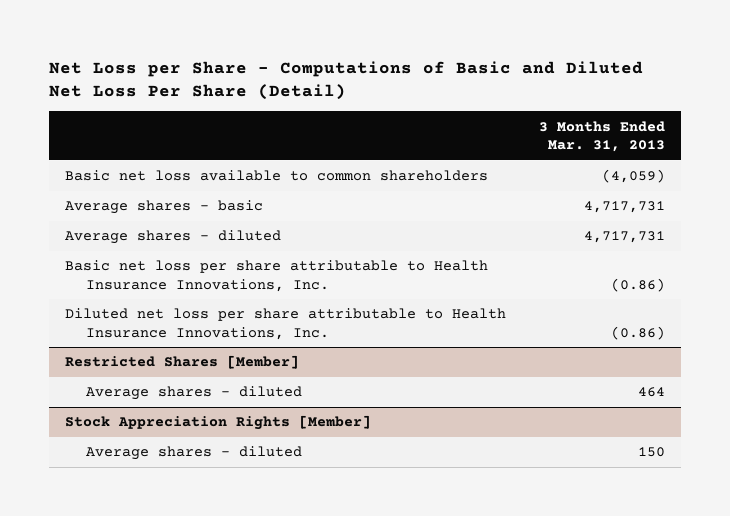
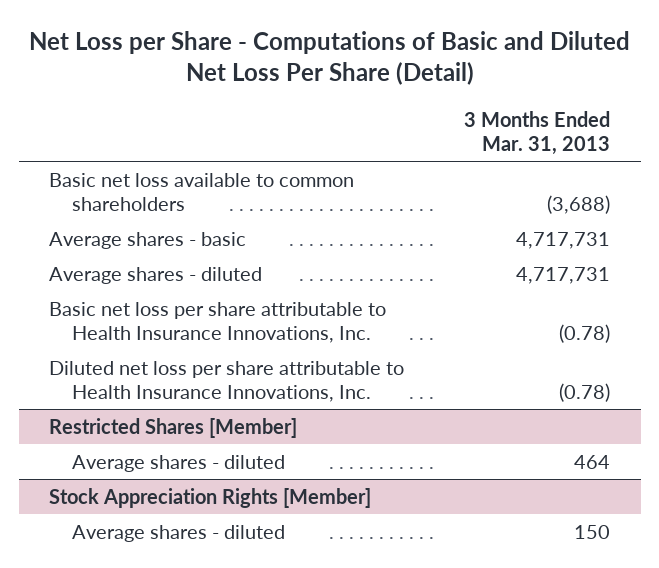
- Basic net loss available to common shareholders | (4,059)
+ Basic net loss available to common shareholders | (3,688)
- Basic net loss per share attributable to Health Insurance Innovations, Inc. | (0.86)
- Diluted net loss per share attributable to Health Insurance Innovations, Inc. | (0.86)
+ Basic net loss per share attributable to Health Insurance Innovations, Inc. | (0.78)
+ Diluted net loss per share attributable to Health Insurance Innovations, Inc. | (0.78)

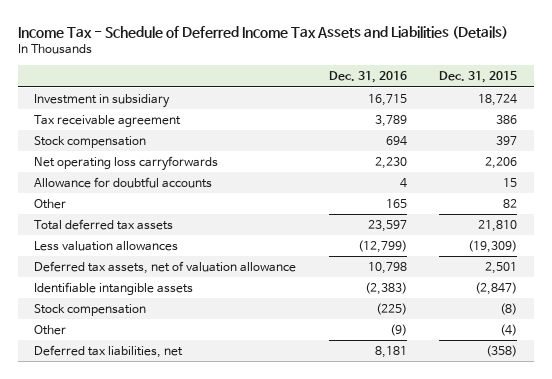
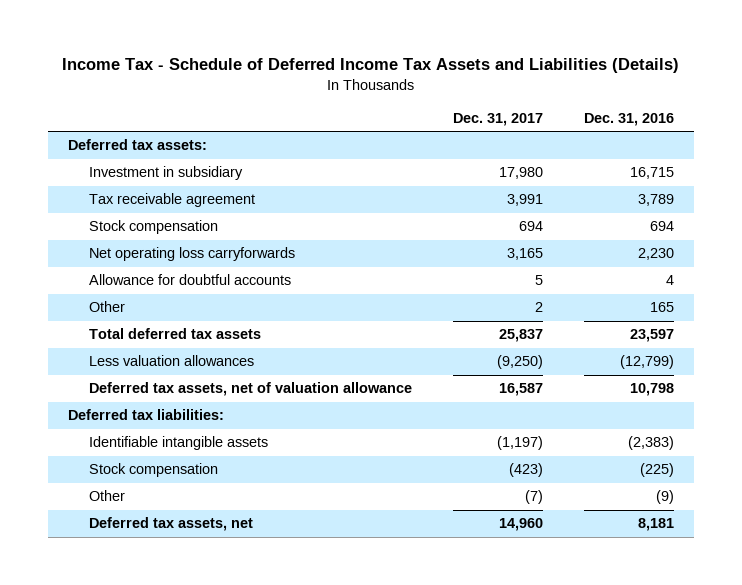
- | Dec. 31, 2016 | Dec. 31, 2015
+ | Dec. 31, 2017 | Dec. 31, 2016
+ Deferred tax assets:
+ Deferred tax liabilities:
- Deferred tax liabilities, net | 8,181 | (358)
+ Deferred tax assets, net | 14,960 | 8,181

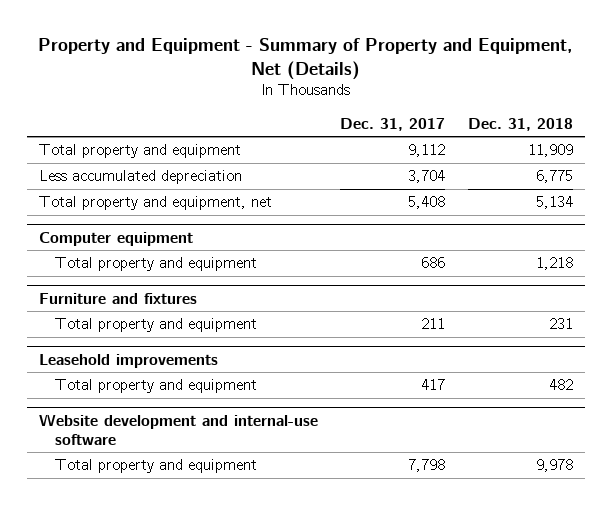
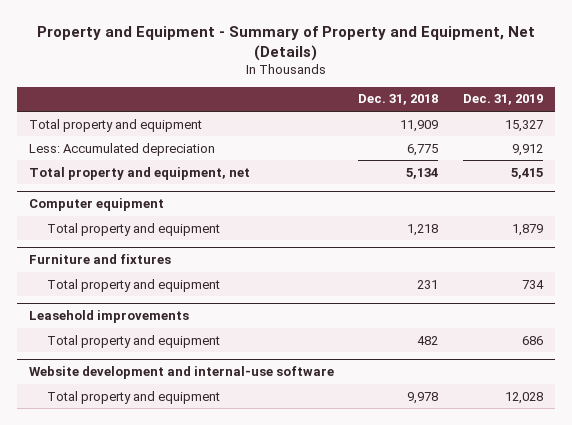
- | Dec. 31, 2017 | Dec. 31, 2018
+ | Dec. 31, 2018 | Dec. 31, 2019
- Less accumulated depreciation | 3,704 | 6,775
+ Less: Accumulated depreciation | 6,775 | 9,912

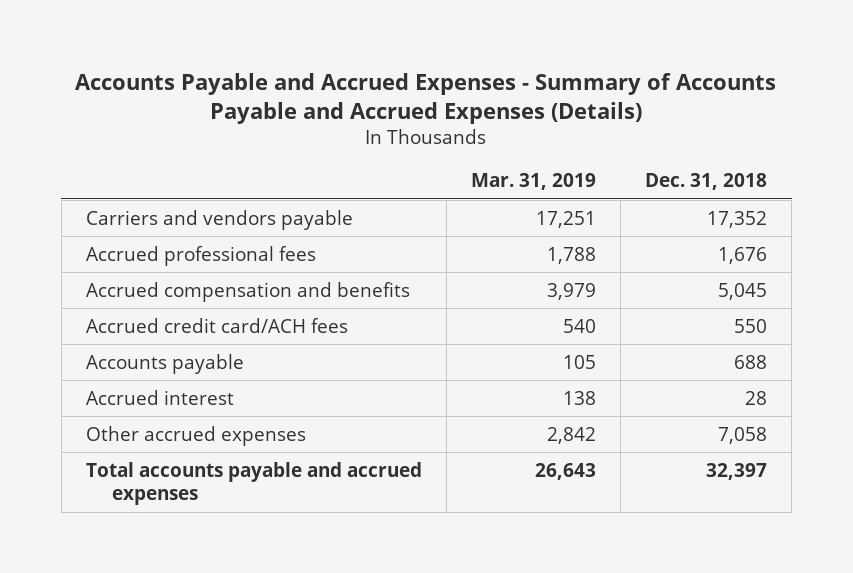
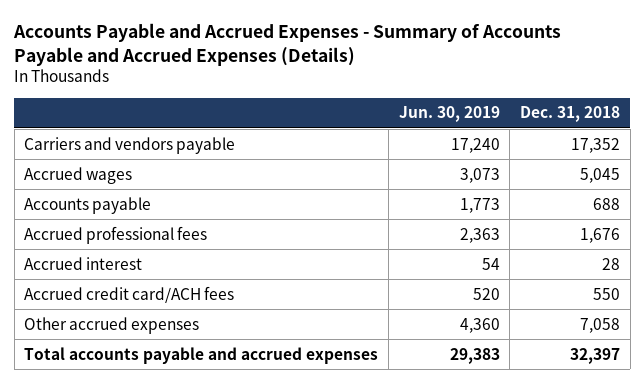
- | Mar. 31, 2019 | Dec. 31, 2018
+ | Jun. 30, 2019 | Dec. 31, 2018
- Accrued compensation and benefits | 3,979 | 5,045
+ Accrued wages | 3,073 | 5,045
moved down: Accrued professional fees | 2,363 | 1,676
moved down: Accrued credit card/ACH fees | 520 | 550

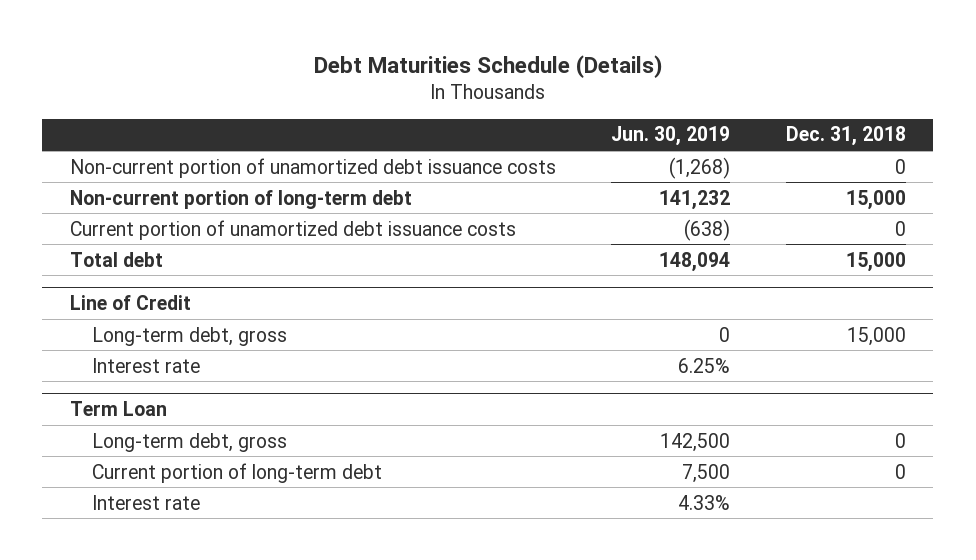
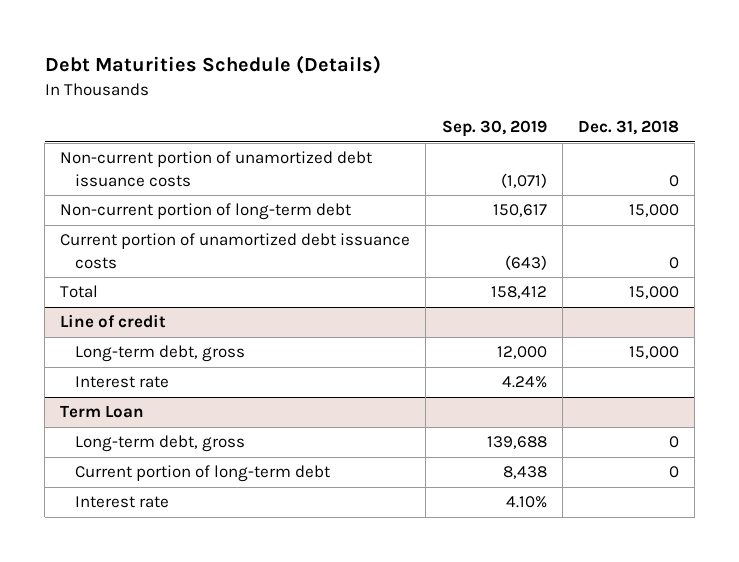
- | Jun. 30, 2019 | Dec. 31, 2018
+ | Sep. 30, 2019 | Dec. 31, 2018
- Total debt | 148,094 | 15,000
- Line of Credit
+ Total | 158,412 | 15,000
+ Line of credit

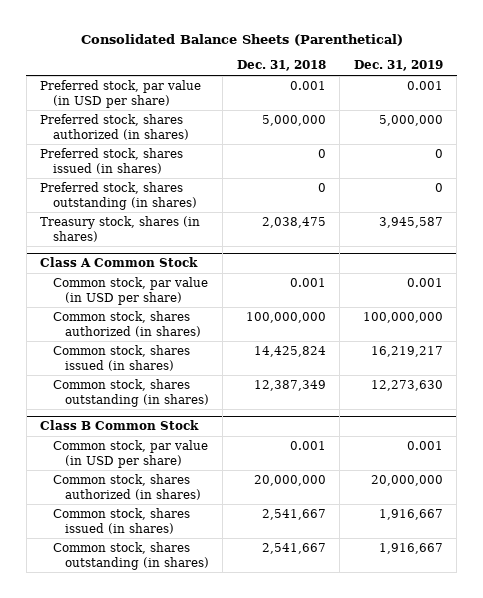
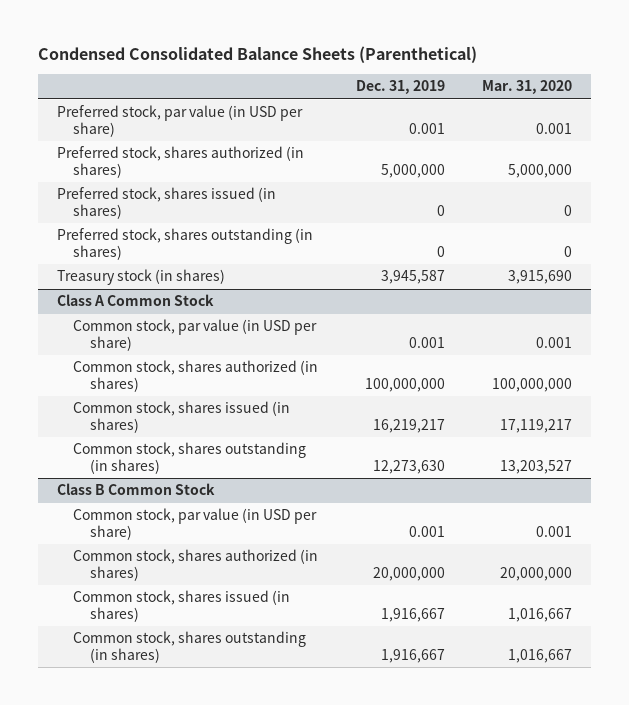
- Consolidated Balance Sheets (Parenthetical)
+ Condensed Consolidated Balance Sheets (Parenthetical)
- | Dec. 31, 2018 | Dec. 31, 2019
+ | Dec. 31, 2019 | Mar. 31, 2020
- Treasury stock, shares (in shares) | 2,038,475 | 3,945,587
+ Treasury stock (in shares) | 3,945,587 | 3,915,690

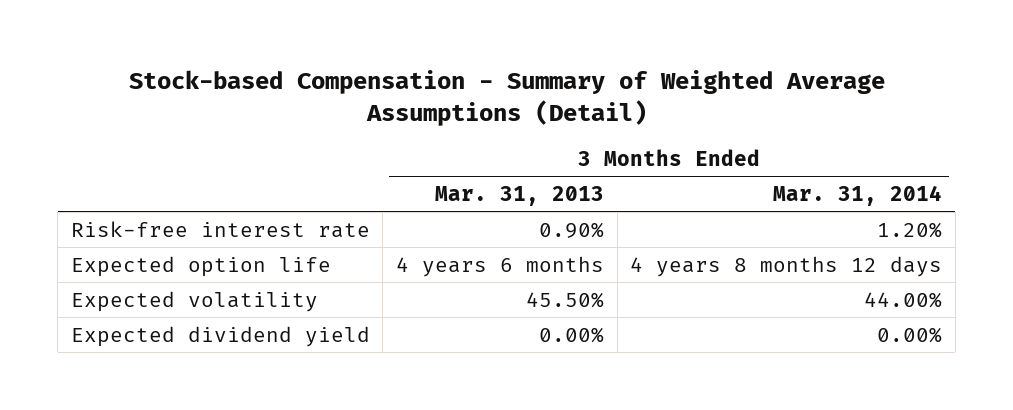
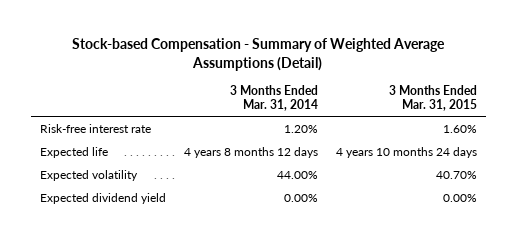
- | 3 Months Ended Mar. 31, 2013 | 3 Months Ended Mar. 31, 2014
+ | 3 Months Ended Mar. 31, 2014 | 3 Months Ended Mar. 31, 2015
- Expected option life | 4 years 6 months | 4 years 8 months 12 days
+ Expected life | 4 years 8 months 12 days | 4 years 10 months 24 days

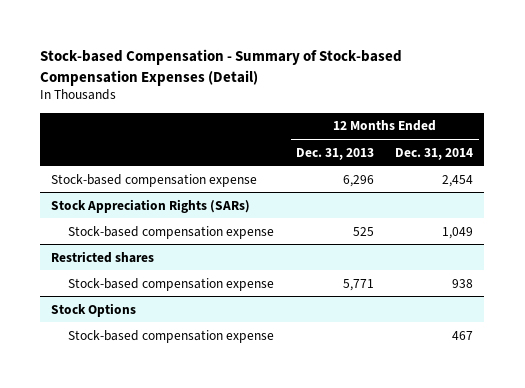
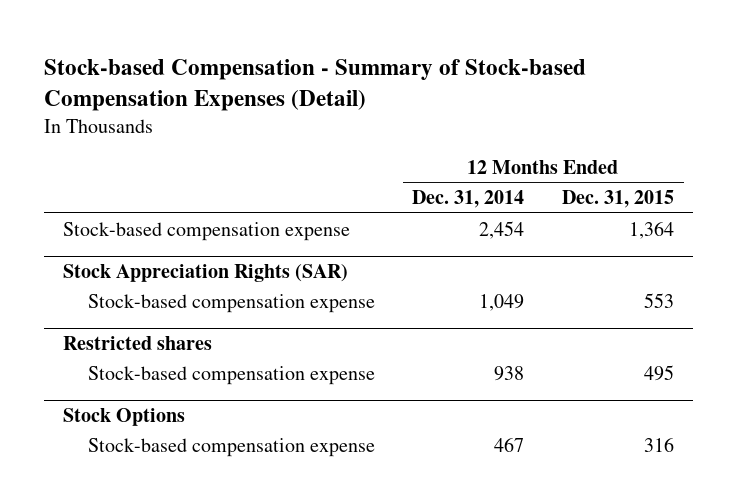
- | 12 Months Ended Dec. 31, 2013 | 12 Months Ended Dec. 31, 2014
+ | 12 Months Ended Dec. 31, 2014 | 12 Months Ended Dec. 31, 2015
- Stock Appreciation Rights (SARs)
+ Stock Appreciation Rights (SAR)

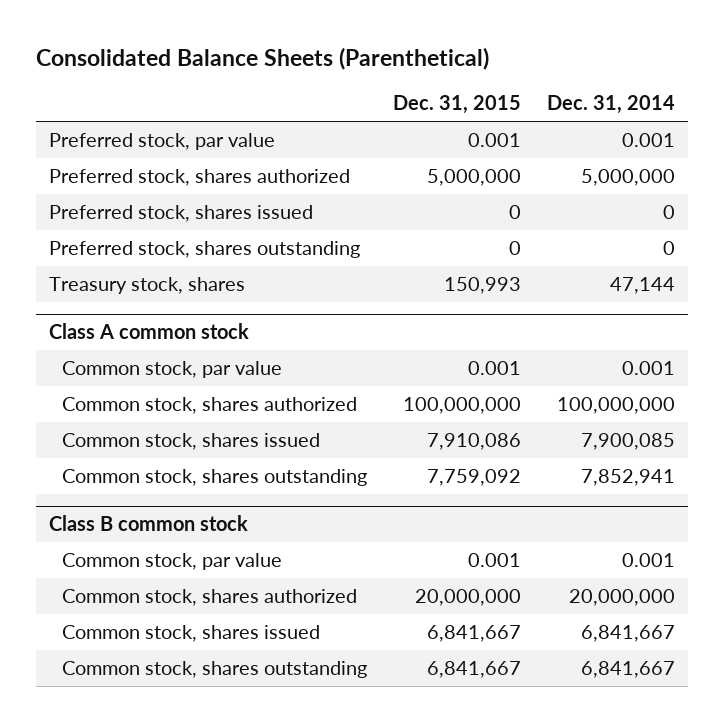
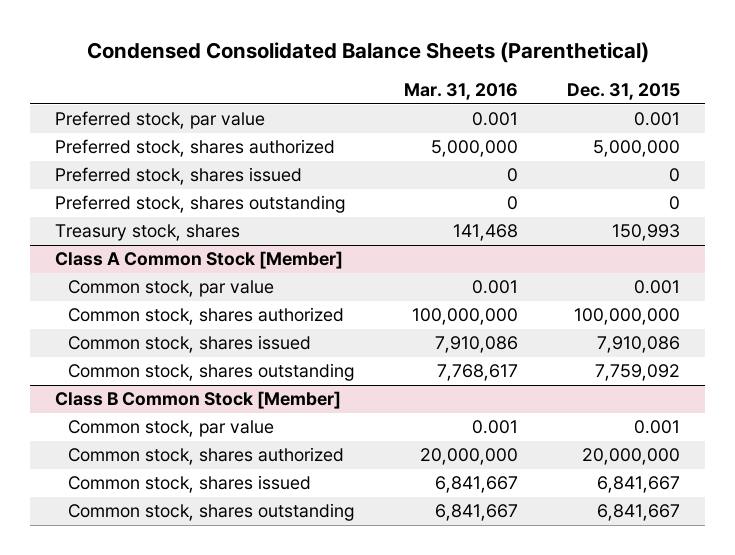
- Consolidated Balance Sheets (Parenthetical)
+ Condensed Consolidated Balance Sheets (Parenthetical)
- | Dec. 31, 2015 | Dec. 31, 2014
+ | Mar. 31, 2016 | Dec. 31, 2015
- Class A common stock
+ Class A Common Stock [Member]
- Class B common stock
+ Class B Common Stock [Member]

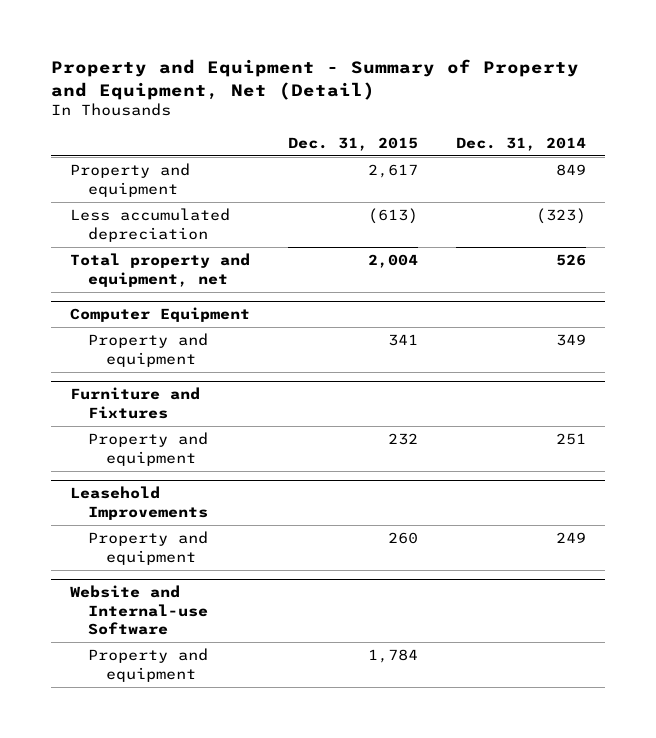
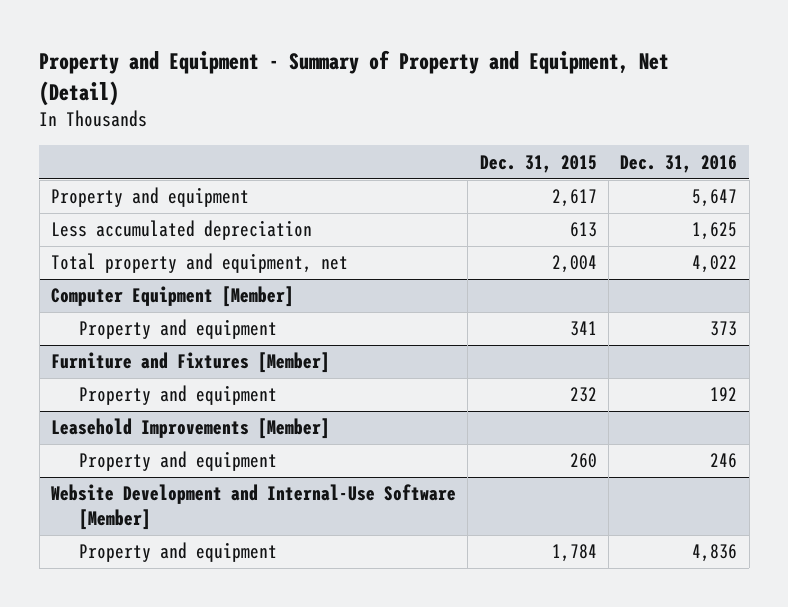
- | Dec. 31, 2015 | Dec. 31, 2014
+ | Dec. 31, 2015 | Dec. 31, 2016
- Less accumulated depreciation | (613) | (323)
+ Less accumulated depreciation | 613 | 1,625
- Computer Equipment
+ Computer Equipment [Member]
- Furniture and Fixtures
+ Furniture and Fixtures [Member]
- Leasehold Improvements
+ Leasehold Improvements [Member]
- Website and Internal-use Software
+ Website Development and Internal-Use Software [Member]

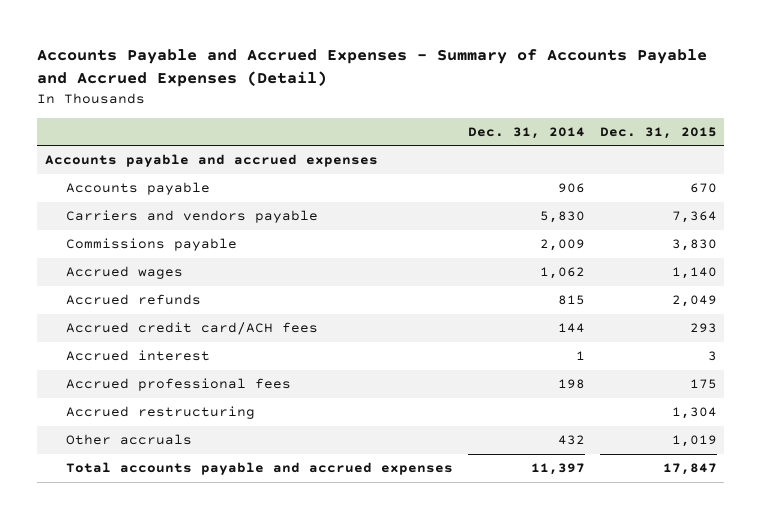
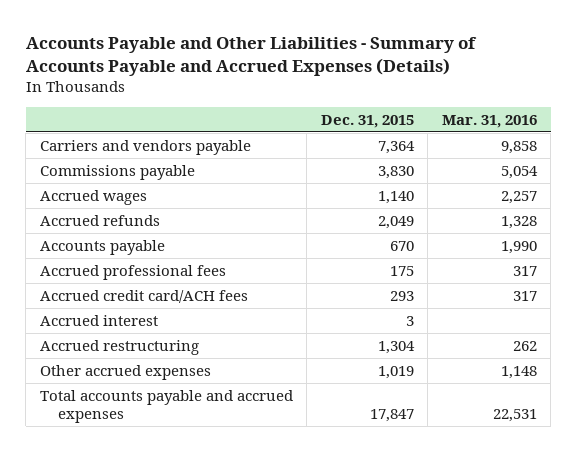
- Accounts Payable and Accrued Expenses - Summary of Accounts Payable and Accrued Expenses (Detail)
+ Accounts Payable and Other Liabilities - Summary of Accounts Payable and Accrued Expenses (Details)
- | Dec. 31, 2014 | Dec. 31, 2015
+ | Dec. 31, 2015 | Mar. 31, 2016
- Accounts payable and accrued expenses
moved down: Accounts payable | 670 | 1,990
moved up: Accrued professional fees | 175 | 317
- Other accruals | 432 | 1,019
+ Other accrued expenses | 1,019 | 1,148

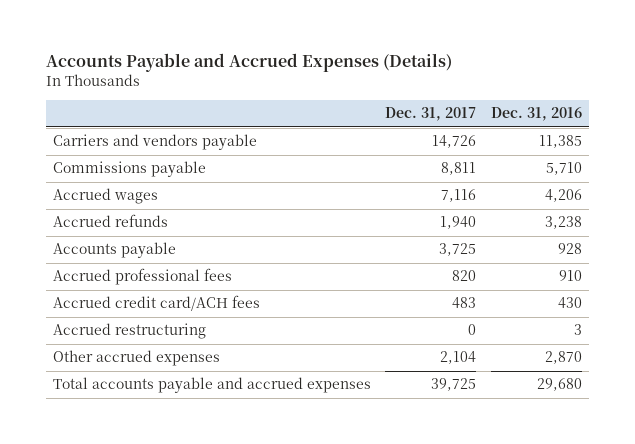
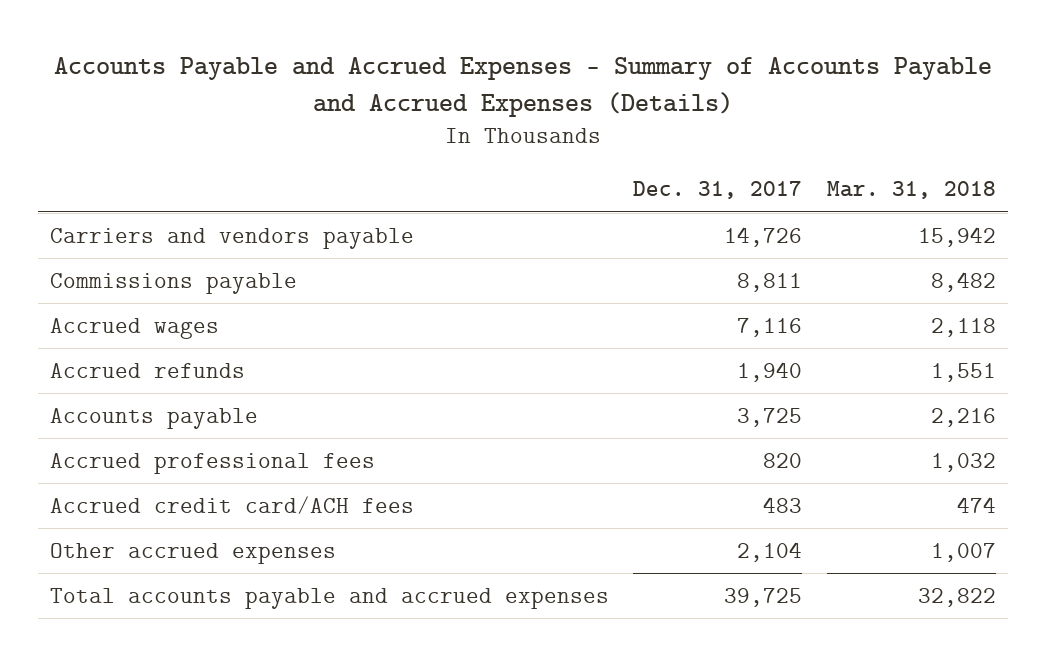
- Accounts Payable and Accrued Expenses (Details)
+ Accounts Payable and Accrued Expenses - Summary of Accounts Payable and Accrued Expenses (Details)
- | Dec. 31, 2017 | Dec. 31, 2016
+ | Dec. 31, 2017 | Mar. 31, 2018
- Accrued restructuring | 0 | 3

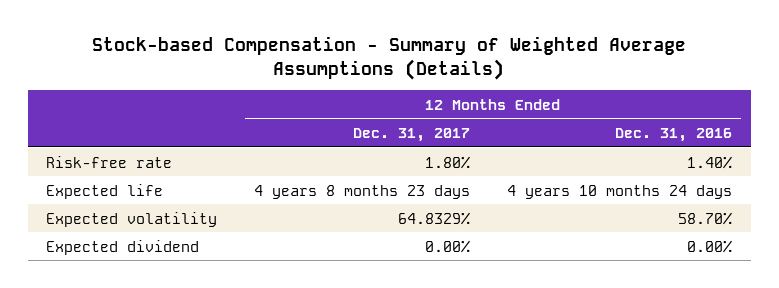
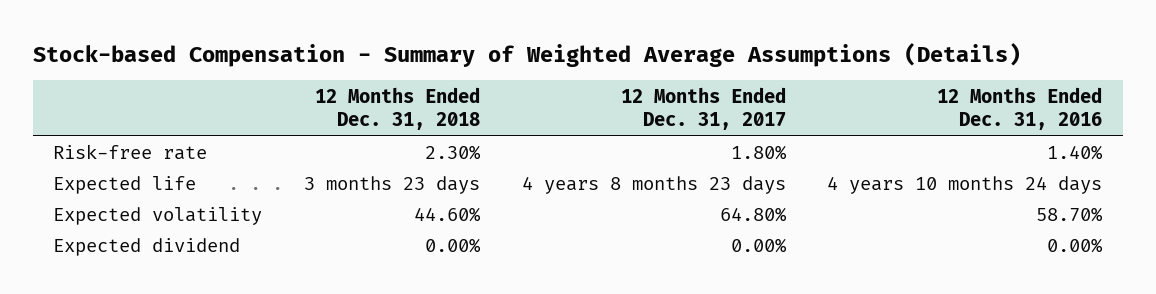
- | 12 Months Ended Dec. 31, 2017 | 12 Months Ended Dec. 31, 2016
+ | 12 Months Ended Dec. 31, 2018 | 12 Months Ended Dec. 31, 2017 | 12 Months Ended Dec. 31, 2016
- Expected volatility | 64.8329% | 58.70%
+ Expected volatility | 44.60% | 64.80% | 58.70%

